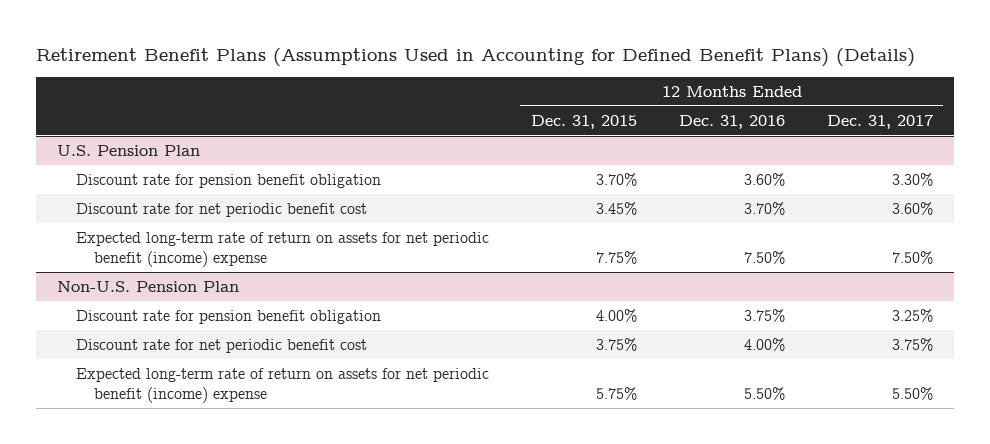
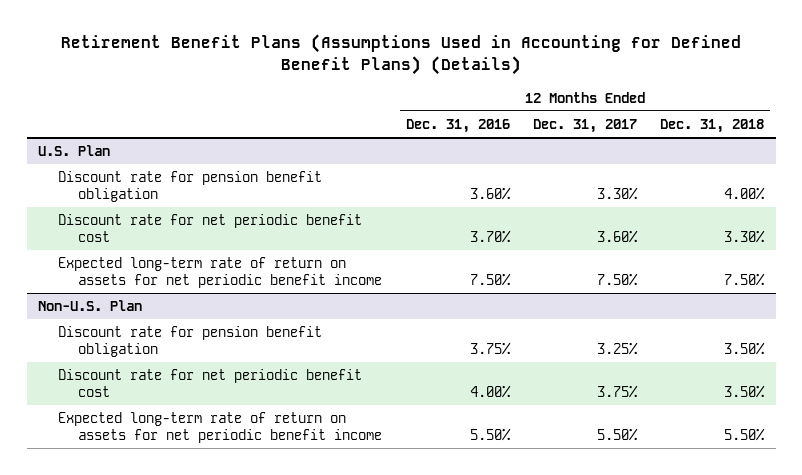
- | 12 Months Ended Dec. 31, 2015 | 12 Months Ended Dec. 31, 2016 | 12 Months Ended Dec. 31, 2017
+ | 12 Months Ended Dec. 31, 2016 | 12 Months Ended Dec. 31, 2017 | 12 Months Ended Dec. 31, 2018
- U.S. Pension Plan
+ U.S. Plan
- Expected long-term rate of return on assets for net periodic benefit (income) expense | 7.75% | 7.50% | 7.50%
- Non-U.S. Pension Plan
+ Expected long-term rate of return on assets for net periodic benefit income | 7.50% | 7.50% | 7.50%
+ Non-U.S. Plan
- Expected long-term rate of return on assets for net periodic benefit (income) expense | 5.75% | 5.50% | 5.50%
+ Expected long-term rate of return on assets for net periodic benefit income | 5.50% | 5.50% | 5.50%

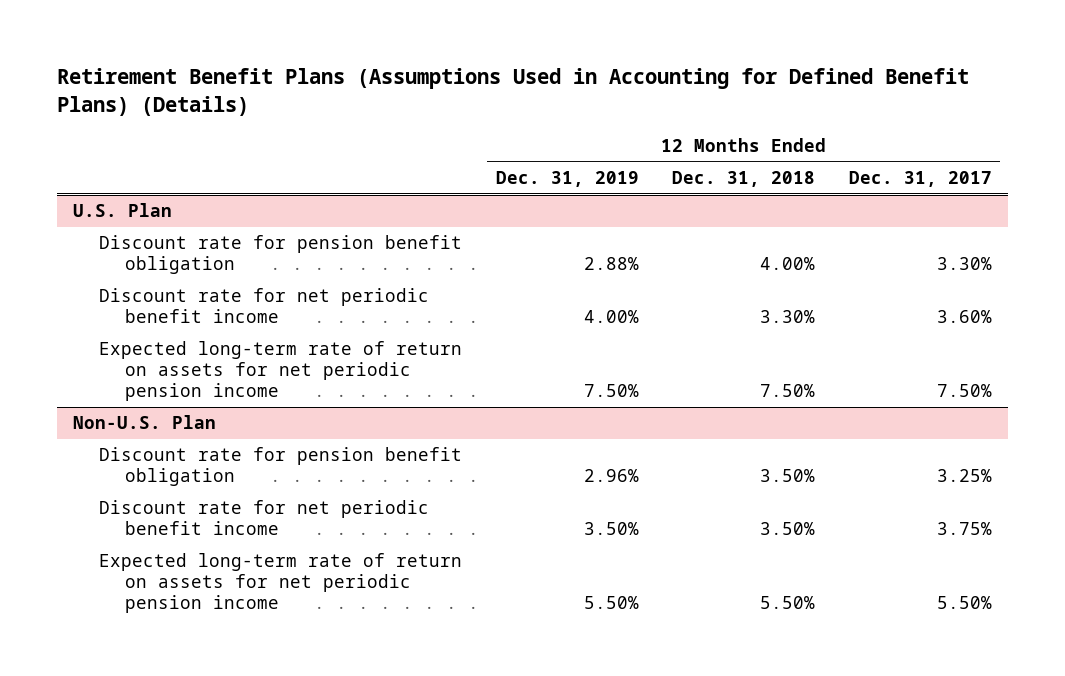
- | 12 Months Ended Dec. 31, 2016 | 12 Months Ended Dec. 31, 2017 | 12 Months Ended Dec. 31, 2018
+ | 12 Months Ended Dec. 31, 2019 | 12 Months Ended Dec. 31, 2018 | 12 Months Ended Dec. 31, 2017
@ U.S. Plan
- Discount rate for net periodic benefit cost | 3.70% | 3.60% | 3.30%
- Expected long-term rate of return on assets for net periodic benefit income | 7.50% | 7.50% | 7.50%
+ Discount rate for net periodic benefit income | 4.00% | 3.30% | 3.60%
+ Expected long-term rate of return on assets for net periodic pension income | 7.50% | 7.50% | 7.50%
@ Non-U.S. Plan
- Discount rate for net periodic benefit cost | 4.00% | 3.75% | 3.50%
- Expected long-term rate of return on assets for net periodic benefit income | 5.50% | 5.50% | 5.50%
+ Discount rate for net periodic benefit income | 3.50% | 3.50% | 3.75%
+ Expected long-term rate of return on assets for net periodic pension income | 5.50% | 5.50% | 5.50%

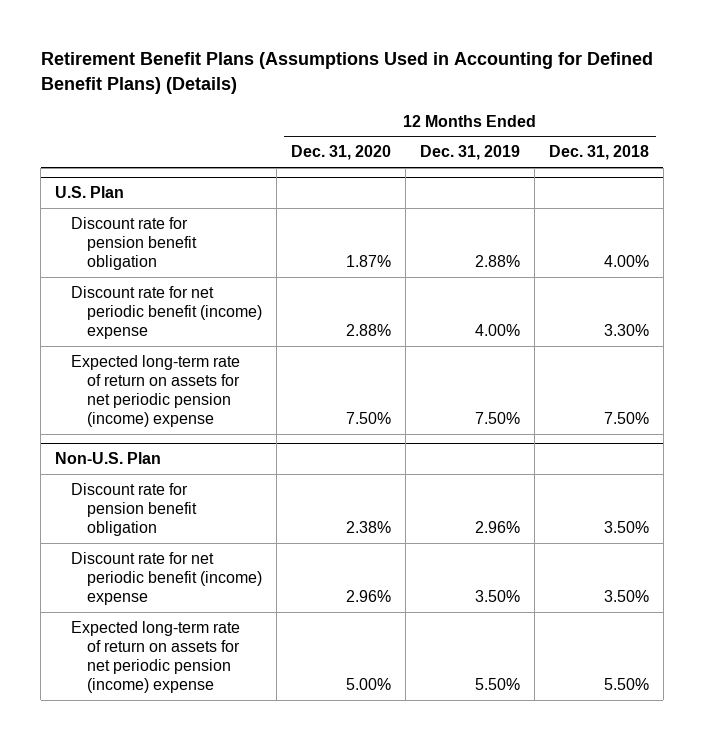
- | 12 Months Ended Dec. 31, 2019 | 12 Months Ended Dec. 31, 2018 | 12 Months Ended Dec. 31, 2017
+ | 12 Months Ended Dec. 31, 2020 | 12 Months Ended Dec. 31, 2019 | 12 Months Ended Dec. 31, 2018
@ U.S. Plan
- Discount rate for net periodic benefit income | 4.00% | 3.30% | 3.60%
- Expected long-term rate of return on assets for net periodic pension income | 7.50% | 7.50% | 7.50%
+ Discount rate for net periodic benefit (income) expense | 2.88% | 4.00% | 3.30%
+ Expected long-term rate of return on assets for net periodic pension (income) expense | 7.50% | 7.50% | 7.50%
@ Non-U.S. Plan
- Discount rate for net periodic benefit income | 3.50% | 3.50% | 3.75%
- Expected long-term rate of return on assets for net periodic pension income | 5.50% | 5.50% | 5.50%
+ Discount rate for net periodic benefit (income) expense | 2.96% | 3.50% | 3.50%
+ Expected long-term rate of return on assets for net periodic pension (income) expense | 5.00% | 5.50% | 5.50%

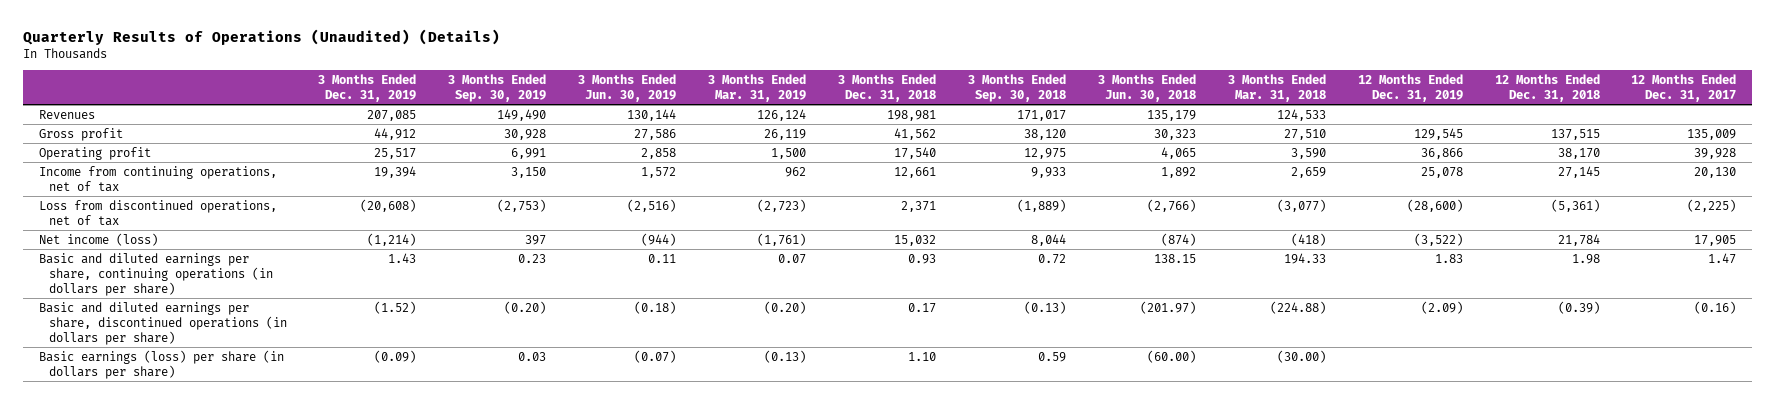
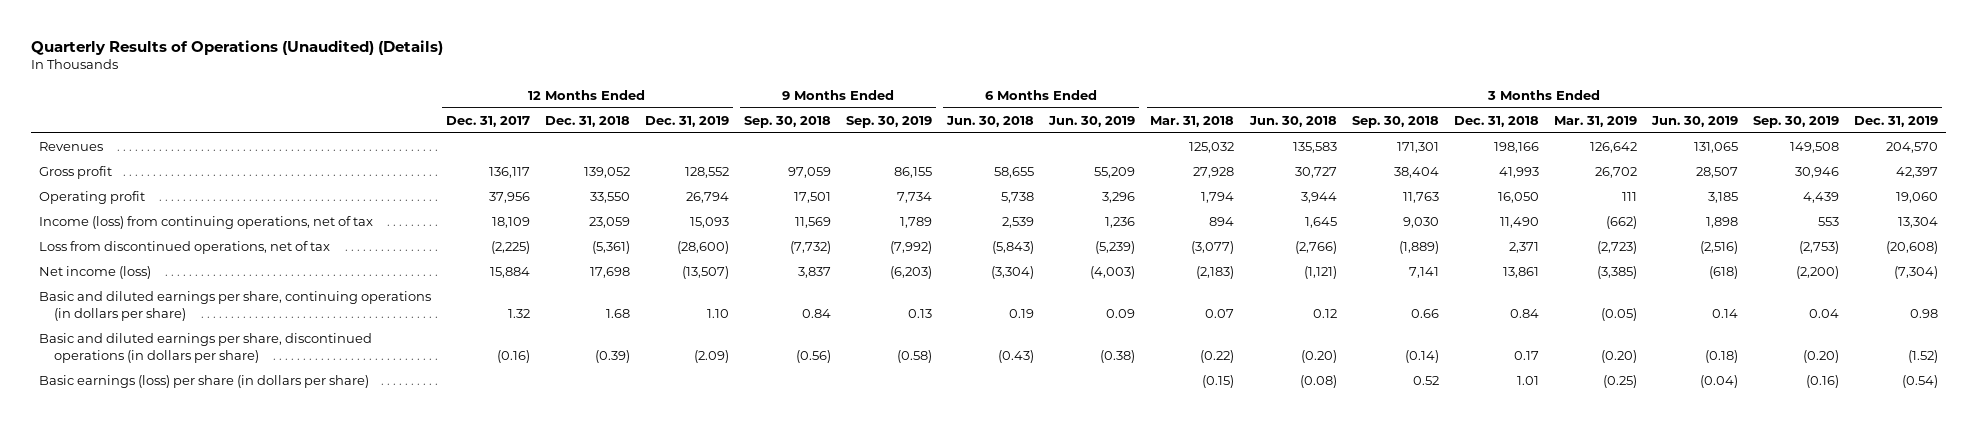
- | 3 Months Ended Dec. 31, 2019 | 3 Months Ended Sep. 30, 2019 | 3 Months Ended Jun. 30, 2019 | 3 Months Ended Mar. 31, 2019 | 3 Months Ended Dec. 31, 2018 | 3 Months Ended Sep. 30, 2018 | 3 Months Ended Jun. 30, 2018 | 3 Months Ended Mar. 31, 2018 | 12 Months Ended Dec. 31, 2019 | 12 Months Ended Dec. 31, 2018 | 12 Months Ended Dec. 31, 2017
+ | 12 Months Ended Dec. 31, 2017 | 12 Months Ended Dec. 31, 2018 | 12 Months Ended Dec. 31, 2019 | 9 Months Ended Sep. 30, 2018 | 9 Months Ended Sep. 30, 2019 | 6 Months Ended Jun. 30, 2018 | 6 Months Ended Jun. 30, 2019 | 3 Months Ended Mar. 31, 2018 | 3 Months Ended Jun. 30, 2018 | 3 Months Ended Sep. 30, 2018 | 3 Months Ended Dec. 31, 2018 | 3 Months Ended Mar. 31, 2019 | 3 Months Ended Jun. 30, 2019 | 3 Months Ended Sep. 30, 2019 | 3 Months Ended Dec. 31, 2019
- Revenues | 207,085 | 149,490 | 130,144 | 126,124 | 198,981 | 171,017 | 135,179 | 124,533 | | |
- Gross profit | 44,912 | 30,928 | 27,586 | 26,119 | 41,562 | 38,120 | 30,323 | 27,510 | 129,545 | 137,515 | 135,009
- Operating profit | 25,517 | 6,991 | 2,858 | 1,500 | 17,540 | 12,975 | 4,065 | 3,590 | 36,866 | 38,170 | 39,928
- Income from continuing operations, net of tax | 19,394 | 3,150 | 1,572 | 962 | 12,661 | 9,933 | 1,892 | 2,659 | 25,078 | 27,145 | 20,130
+ Revenues | | | | | | | | 125,032 | 135,583 | 171,301 | 198,166 | 126,642 | 131,065 | 149,508 | 204,570
+ Gross profit | 136,117 | 139,052 | 128,552 | 97,059 | 86,155 | 58,655 | 55,209 | 27,928 | 30,727 | 38,404 | 41,993 | 26,702 | 28,507 | 30,946 | 42,397
+ Operating profit | 37,956 | 33,550 | 26,794 | 17,501 | 7,734 | 5,738 | 3,296 | 1,794 | 3,944 | 11,763 | 16,050 | 111 | 3,185 | 4,439 | 19,060
+ Income (loss) from continuing operations, net of tax | 18,109 | 23,059 | 15,093 | 11,569 | 1,789 | 2,539 | 1,236 | 894 | 1,645 | 9,030 | 11,490 | (662) | 1,898 | 553 | 13,304
- Net income (loss) | (1,214) | 397 | (944) | (1,761) | 15,032 | 8,044 | (874) | (418) | (3,522) | 21,784 | 17,905
- Basic and diluted earnings per share, continuing operations (in dollars per share) | 1.43 | 0.23 | 0.11 | 0.07 | 0.93 | 0.72 | 138.15 | 194.33 | 1.83 | 1.98 | 1.47
- Basic and diluted earnings per share, discontinued operations (in dollars per share) | (1.52) | (0.20) | (0.18) | (0.20) | 0.17 | (0.13) | (201.97) | (224.88) | (2.09) | (0.39) | (0.16)
- Basic earnings (loss) per share (in dollars per share) | (0.09) | 0.03 | (0.07) | (0.13) | 1.10 | 0.59 | (60.00) | (30.00) | | |
+ Net income (loss) | 15,884 | 17,698 | (13,507) | 3,837 | (6,203) | (3,304) | (4,003) | (2,183) | (1,121) | 7,141 | 13,861 | (3,385) | (618) | (2,200) | (7,304)
+ Basic and diluted earnings per share, continuing operations (in dollars per share) | 1.32 | 1.68 | 1.10 | 0.84 | 0.13 | 0.19 | 0.09 | 0.07 | 0.12 | 0.66 | 0.84 | (0.05) | 0.14 | 0.04 | 0.98
+ Basic and diluted earnings per share, discontinued operations (in dollars per share) | (0.16) | (0.39) | (2.09) | (0.56) | (0.58) | (0.43) | (0.38) | (0.22) | (0.20) | (0.14) | 0.17 | (0.20) | (0.18) | (0.20) | (1.52)
+ Basic earnings (loss) per share (in dollars per share) | | | | | | | | (0.15) | (0.08) | 0.52 | 1.01 | (0.25) | (0.04) | (0.16) | (0.54)

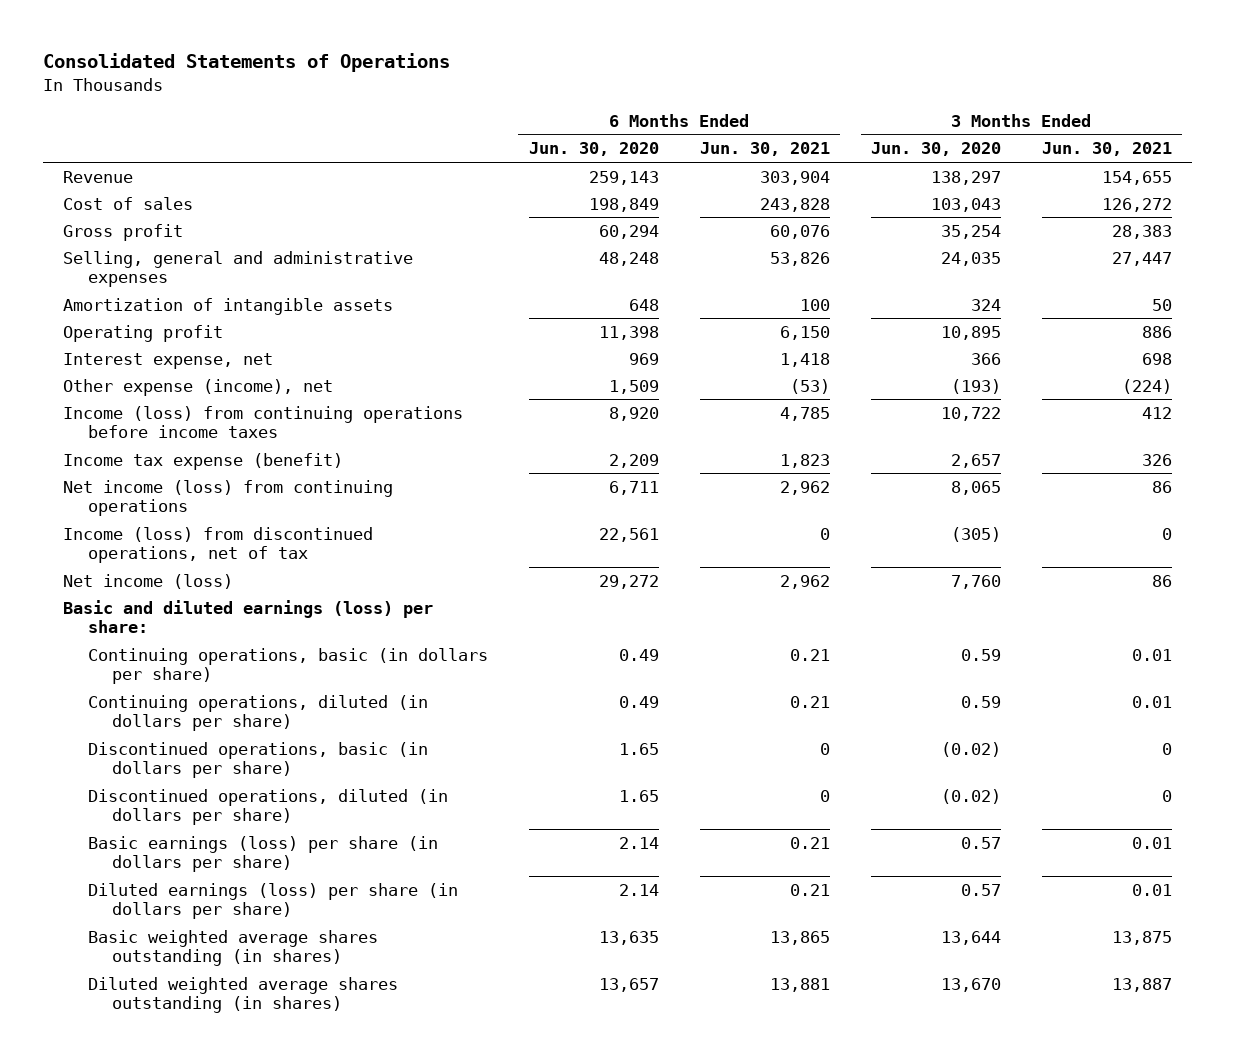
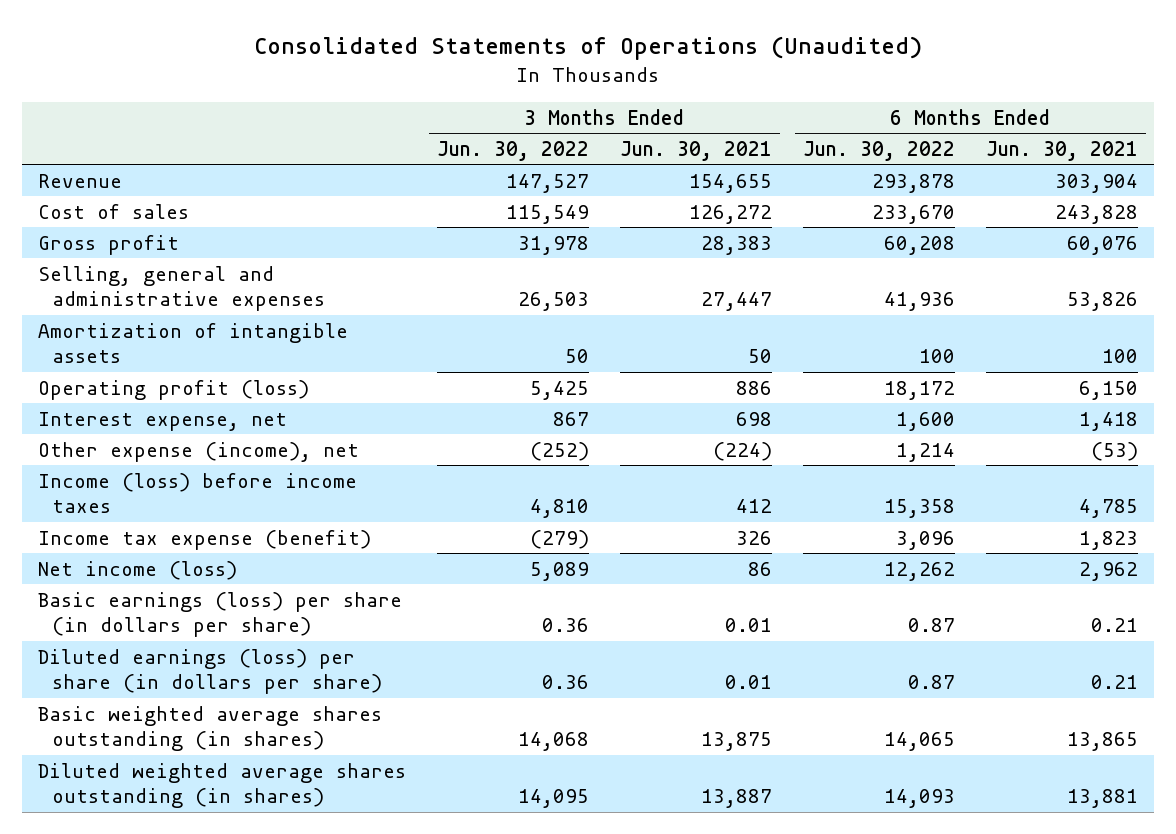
- Consolidated Statements of Operations
+ Consolidated Statements of Operations (Unaudited)
- | 6 Months Ended Jun. 30, 2020 | 6 Months Ended Jun. 30, 2021 | 3 Months Ended Jun. 30, 2020 | 3 Months Ended Jun. 30, 2021
+ | 3 Months Ended Jun. 30, 2022 | 3 Months Ended Jun. 30, 2021 | 6 Months Ended Jun. 30, 2022 | 6 Months Ended Jun. 30, 2021
- Operating profit | 11,398 | 6,150 | 10,895 | 886
+ Operating profit (loss) | 5,425 | 886 | 18,172 | 6,150
- Income (loss) from continuing operations before income taxes | 8,920 | 4,785 | 10,722 | 412
+ Income (loss) before income taxes | 4,810 | 412 | 15,358 | 4,785
- Net income (loss) from continuing operations | 6,711 | 2,962 | 8,065 | 86
- Income (loss) from discontinued operations, net of tax | 22,561 | 0 | (305) | 0
- Basic and diluted earnings (loss) per share:
- Continuing operations, basic (in dollars per share) | 0.49 | 0.21 | 0.59 | 0.01
- Continuing operations, diluted (in dollars per share) | 0.49 | 0.21 | 0.59 | 0.01
- Discontinued operations, basic (in dollars per share) | 1.65 | 0 | (0.02) | 0
- Discontinued operations, diluted (in dollars per share) | 1.65 | 0 | (0.02) | 0

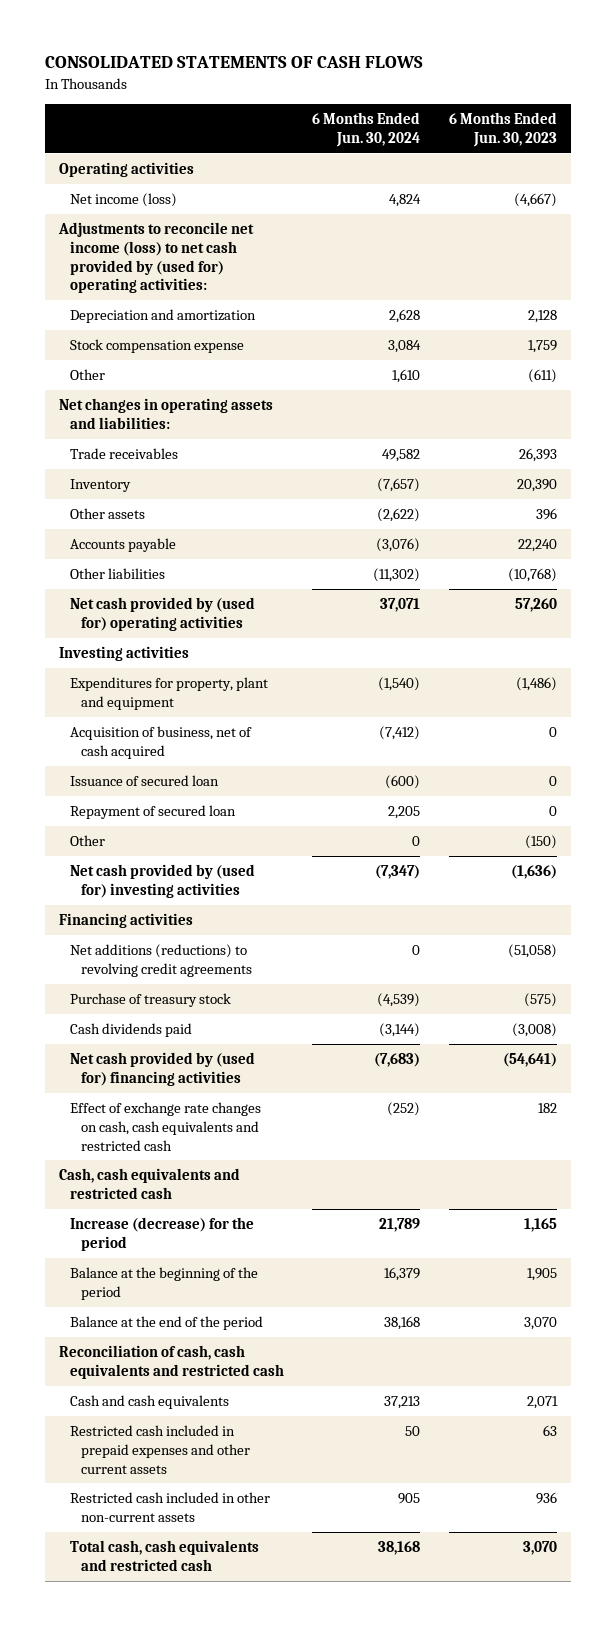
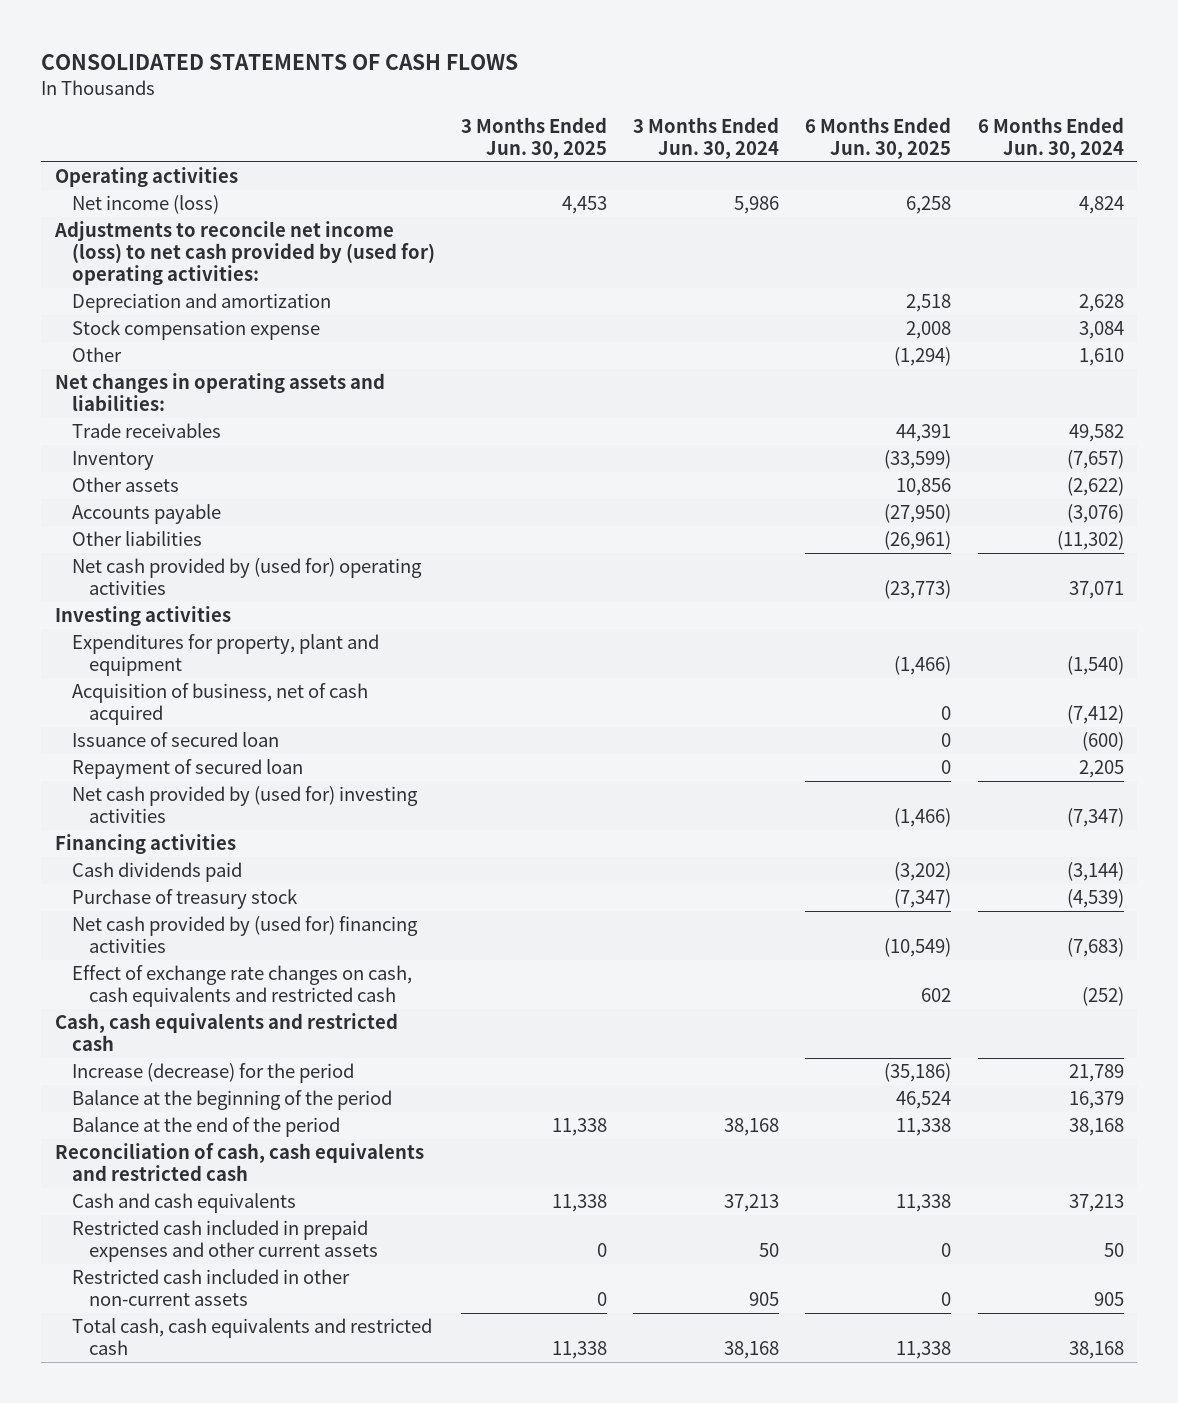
- | 6 Months Ended Jun. 30, 2024 | 6 Months Ended Jun. 30, 2023
+ | 3 Months Ended Jun. 30, 2025 | 3 Months Ended Jun. 30, 2024 | 6 Months Ended Jun. 30, 2025 | 6 Months Ended Jun. 30, 2024
- Other | 0 | (150)
- Net additions (reductions) to revolving credit agreements | 0 | (51,058)
moved down: Purchase of treasury stock | | | (7,347) | (4,539)

